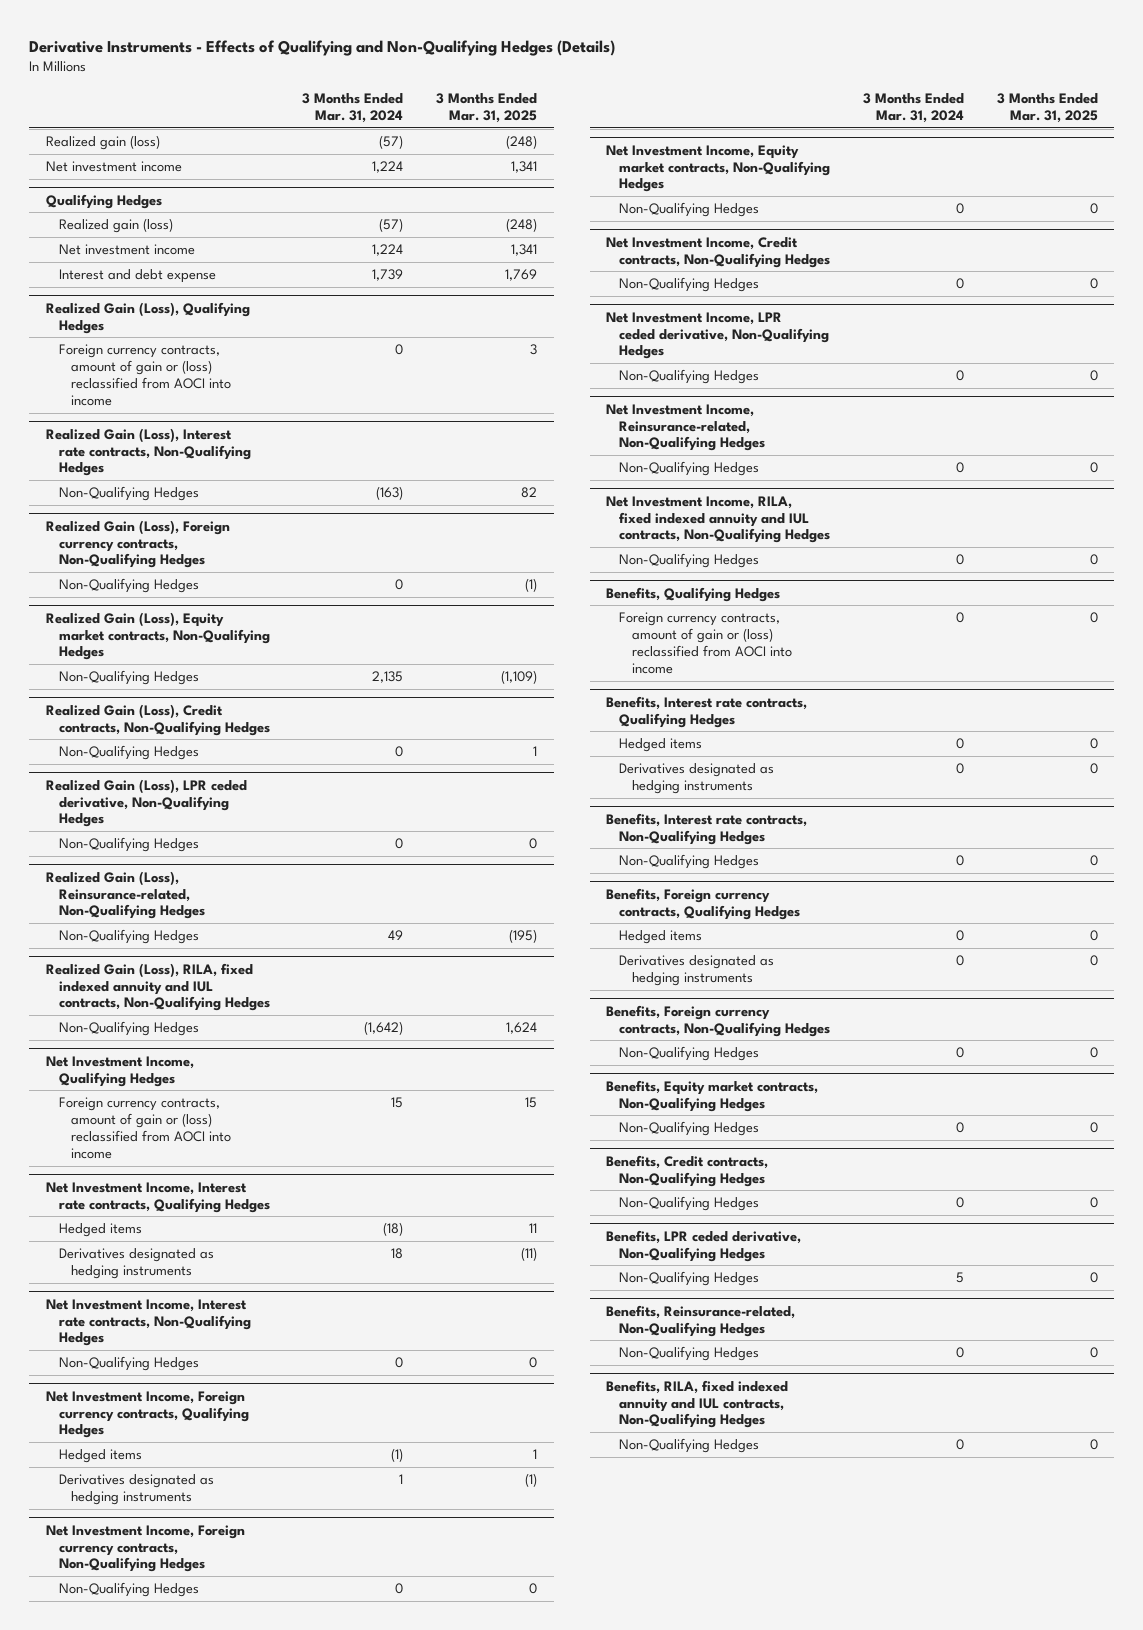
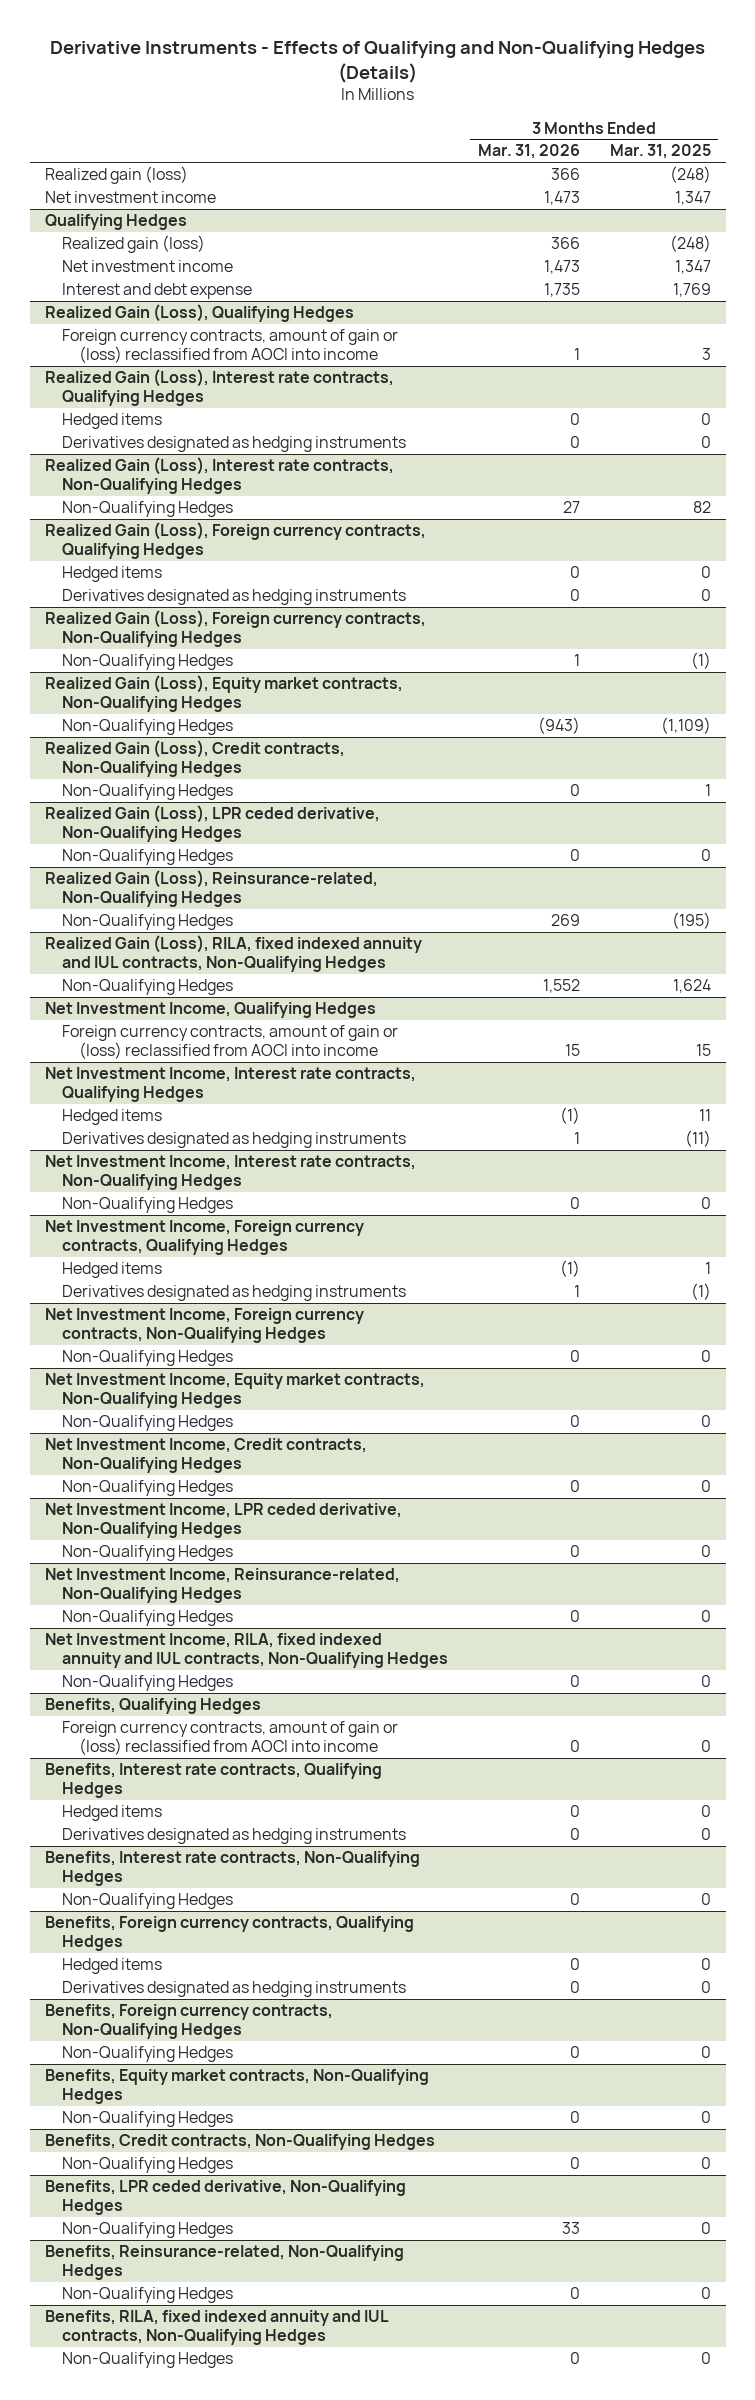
- | 3 Months Ended Mar. 31, 2024 | 3 Months Ended Mar. 31, 2025
+ | 3 Months Ended Mar. 31, 2026 | 3 Months Ended Mar. 31, 2025
- Net investment income | 1,224 | 1,341
+ Net investment income | 1,473 | 1,347
@ Qualifying Hedges
- Net investment income | 1,224 | 1,341
+ Net investment income | 1,473 | 1,347
+ Realized Gain (Loss), Interest rate contracts, Qualifying Hedges
+ Hedged items | 0 | 0
+ Derivatives designated as hedging instruments | 0 | 0
+ Realized Gain (Loss), Foreign currency contracts, Qualifying Hedges
+ Hedged items | 0 | 0
+ Derivatives designated as hedging instruments | 0 | 0

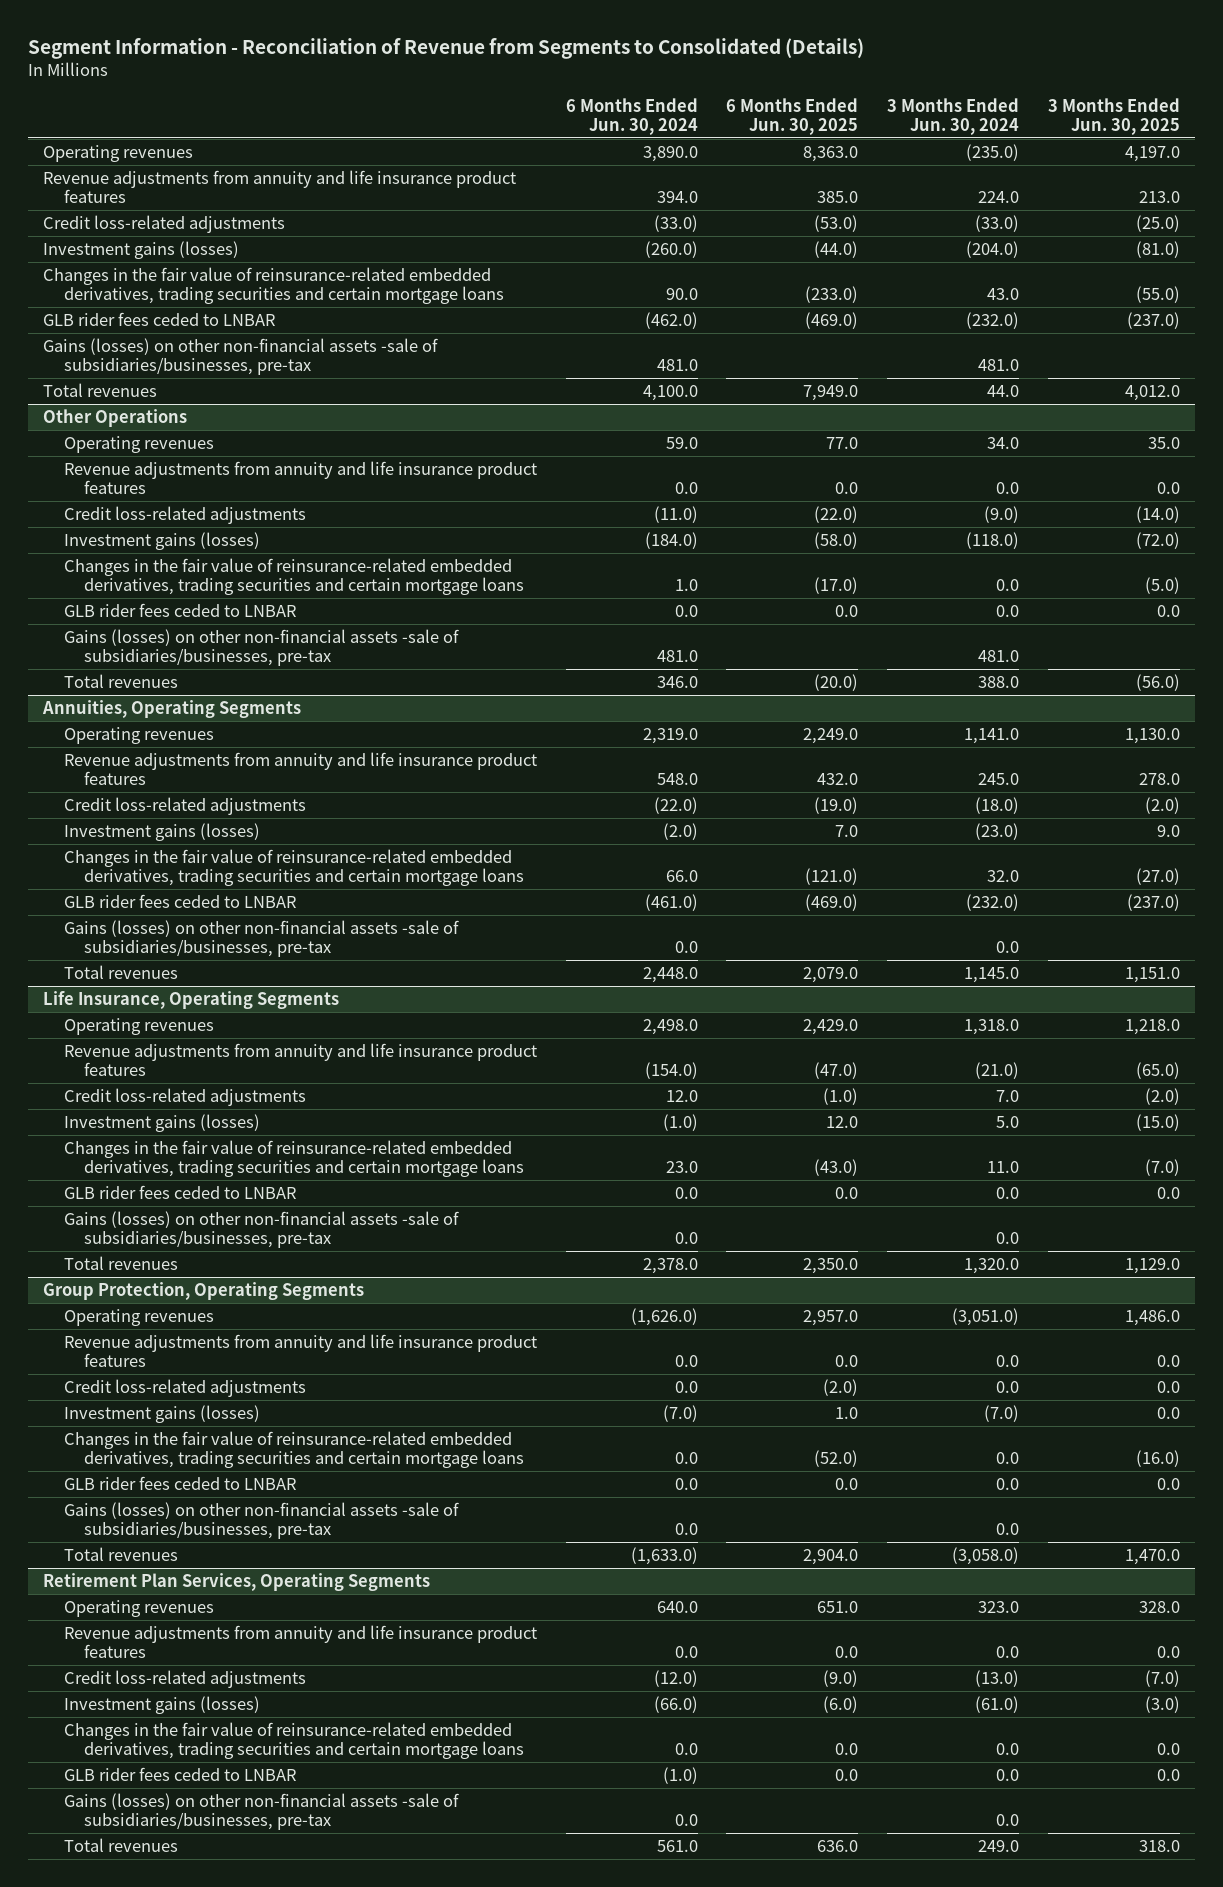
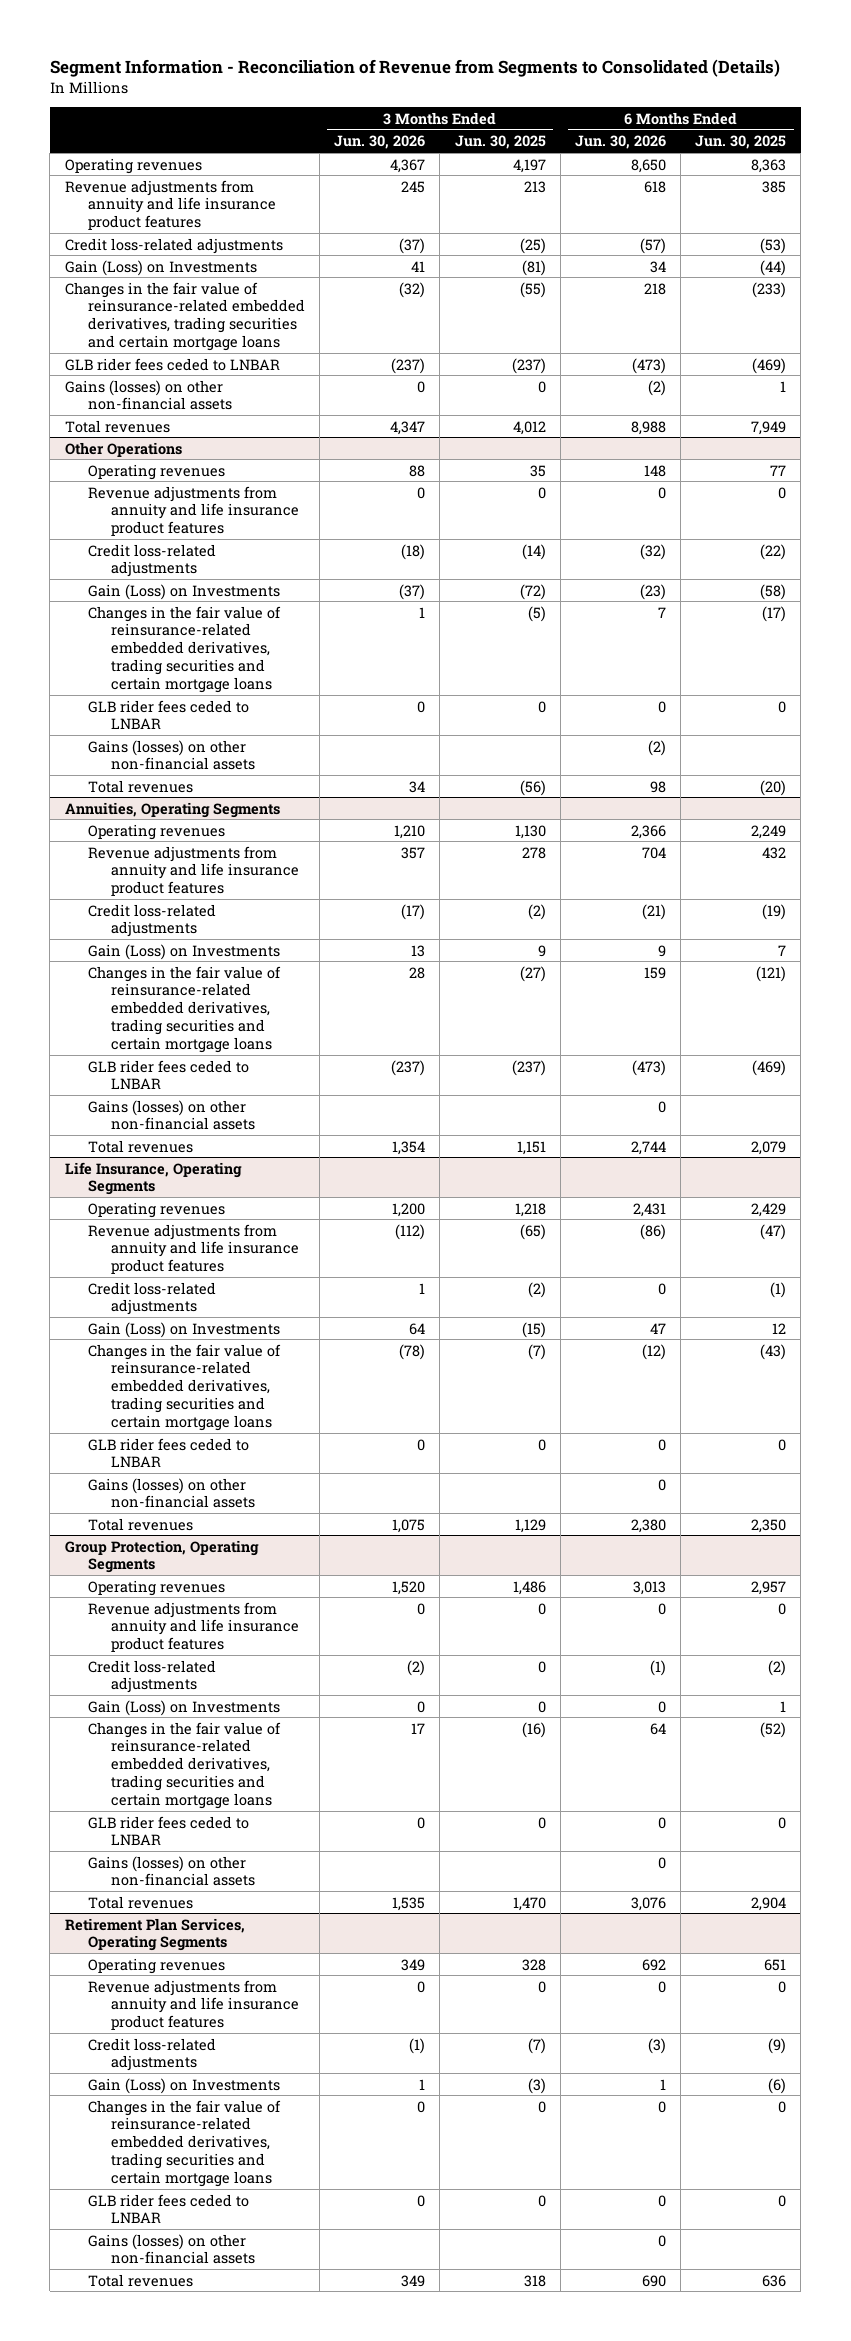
- | 6 Months Ended Jun. 30, 2024 | 6 Months Ended Jun. 30, 2025 | 3 Months Ended Jun. 30, 2024 | 3 Months Ended Jun. 30, 2025
+ | 3 Months Ended Jun. 30, 2026 | 3 Months Ended Jun. 30, 2025 | 6 Months Ended Jun. 30, 2026 | 6 Months Ended Jun. 30, 2025
- Operating revenues | 3,890.0 | 8,363.0 | (235.0) | 4,197.0
- Revenue adjustments from annuity and life insurance product features | 394.0 | 385.0 | 224.0 | 213.0
- Credit loss-related adjustments | (33.0) | (53.0) | (33.0) | (25.0)
- Investment gains (losses) | (260.0) | (44.0) | (204.0) | (81.0)
- Changes in the fair value of reinsurance-related embedded derivatives, trading securities and certain mortgage loans | 90.0 | (233.0) | 43.0 | (55.0)
- GLB rider fees ceded to LNBAR | (462.0) | (469.0) | (232.0) | (237.0)
- Gains (losses) on other non-financial assets -sale of subsidiaries/businesses, pre-tax | 481.0 | | 481.0 |
- Total revenues | 4,100.0 | 7,949.0 | 44.0 | 4,012.0
+ Operating revenues | 4,367 | 4,197 | 8,650 | 8,363
+ Revenue adjustments from annuity and life insurance product features | 245 | 213 | 618 | 385
+ Credit loss-related adjustments | (37) | (25) | (57) | (53)
+ Gain (Loss) on Investments | 41 | (81) | 34 | (44)
+ Changes in the fair value of reinsurance-related embedded derivatives, trading securities and certain mortgage loans | (32) | (55) | 218 | (233)
+ GLB rider fees ceded to LNBAR | (237) | (237) | (473) | (469)
+ Gains (losses) on other non-financial assets | 0 | 0 | (2) | 1
+ Total revenues | 4,347 | 4,012 | 8,988 | 7,949
@ Other Operations
- Operating revenues | 59.0 | 77.0 | 34.0 | 35.0
- Revenue adjustments from annuity and life insurance product features | 0.0 | 0.0 | 0.0 | 0.0
- Credit loss-related adjustments | (11.0) | (22.0) | (9.0) | (14.0)
- Investment gains (losses) | (184.0) | (58.0) | (118.0) | (72.0)
- Changes in the fair value of reinsurance-related embedded derivatives, trading securities and certain mortgage loans | 1.0 | (17.0) | 0.0 | (5.0)
- GLB rider fees ceded to LNBAR | 0.0 | 0.0 | 0.0 | 0.0
- Gains (losses) on other non-financial assets -sale of subsidiaries/businesses, pre-tax | 481.0 | | 481.0 |
- Total revenues | 346.0 | (20.0) | 388.0 | (56.0)
+ Operating revenues | 88 | 35 | 148 | 77
+ Revenue adjustments from annuity and life insurance product features | 0 | 0 | 0 | 0
+ Credit loss-related adjustments | (18) | (14) | (32) | (22)
+ Gain (Loss) on Investments | (37) | (72) | (23) | (58)
+ Changes in the fair value of reinsurance-related embedded derivatives, trading securities and certain mortgage loans | 1 | (5) | 7 | (17)
+ GLB rider fees ceded to LNBAR | 0 | 0 | 0 | 0
+ Gains (losses) on other non-financial assets | | | (2) |
+ Total revenues | 34 | (56) | 98 | (20)
@ Annuities, Operating Segments
- Operating revenues | 2,319.0 | 2,249.0 | 1,141.0 | 1,130.0
- Revenue adjustments from annuity and life insurance product features | 548.0 | 432.0 | 245.0 | 278.0
- Credit loss-related adjustments | (22.0) | (19.0) | (18.0) | (2.0)
- Investment gains (losses) | (2.0) | 7.0 | (23.0) | 9.0
- Changes in the fair value of reinsurance-related embedded derivatives, trading securities and certain mortgage loans | 66.0 | (121.0) | 32.0 | (27.0)
- GLB rider fees ceded to LNBAR | (461.0) | (469.0) | (232.0) | (237.0)
- Gains (losses) on other non-financial assets -sale of subsidiaries/businesses, pre-tax | 0.0 | | 0.0 |
- Total revenues | 2,448.0 | 2,079.0 | 1,145.0 | 1,151.0
+ Operating revenues | 1,210 | 1,130 | 2,366 | 2,249
+ Revenue adjustments from annuity and life insurance product features | 357 | 278 | 704 | 432
+ Credit loss-related adjustments | (17) | (2) | (21) | (19)
+ Gain (Loss) on Investments | 13 | 9 | 9 | 7
+ Changes in the fair value of reinsurance-related embedded derivatives, trading securities and certain mortgage loans | 28 | (27) | 159 | (121)
+ GLB rider fees ceded to LNBAR | (237) | (237) | (473) | (469)
+ Gains (losses) on other non-financial assets | | | 0 |
+ Total revenues | 1,354 | 1,151 | 2,744 | 2,079
@ Life Insurance, Operating Segments
- Operating revenues | 2,498.0 | 2,429.0 | 1,318.0 | 1,218.0
- Revenue adjustments from annuity and life insurance product features | (154.0) | (47.0) | (21.0) | (65.0)
- Credit loss-related adjustments | 12.0 | (1.0) | 7.0 | (2.0)
- Investment gains (losses) | (1.0) | 12.0 | 5.0 | (15.0)
- Changes in the fair value of reinsurance-related embedded derivatives, trading securities and certain mortgage loans | 23.0 | (43.0) | 11.0 | (7.0)
- GLB rider fees ceded to LNBAR | 0.0 | 0.0 | 0.0 | 0.0
- Gains (losses) on other non-financial assets -sale of subsidiaries/businesses, pre-tax | 0.0 | | 0.0 |
- Total revenues | 2,378.0 | 2,350.0 | 1,320.0 | 1,129.0
+ Operating revenues | 1,200 | 1,218 | 2,431 | 2,429
+ Revenue adjustments from annuity and life insurance product features | (112) | (65) | (86) | (47)
+ Credit loss-related adjustments | 1 | (2) | 0 | (1)
+ Gain (Loss) on Investments | 64 | (15) | 47 | 12
+ Changes in the fair value of reinsurance-related embedded derivatives, trading securities and certain mortgage loans | (78) | (7) | (12) | (43)
+ GLB rider fees ceded to LNBAR | 0 | 0 | 0 | 0
+ Gains (losses) on other non-financial assets | | | 0 |
+ Total revenues | 1,075 | 1,129 | 2,380 | 2,350
@ Group Protection, Operating Segments
- Operating revenues | (1,626.0) | 2,957.0 | (3,051.0) | 1,486.0
- Revenue adjustments from annuity and life insurance product features | 0.0 | 0.0 | 0.0 | 0.0
- Credit loss-related adjustments | 0.0 | (2.0) | 0.0 | 0.0
- Investment gains (losses) | (7.0) | 1.0 | (7.0) | 0.0
- Changes in the fair value of reinsurance-related embedded derivatives, trading securities and certain mortgage loans | 0.0 | (52.0) | 0.0 | (16.0)
- GLB rider fees ceded to LNBAR | 0.0 | 0.0 | 0.0 | 0.0
- Gains (losses) on other non-financial assets -sale of subsidiaries/businesses, pre-tax | 0.0 | | 0.0 |
- Total revenues | (1,633.0) | 2,904.0 | (3,058.0) | 1,470.0
+ Operating revenues | 1,520 | 1,486 | 3,013 | 2,957
+ Revenue adjustments from annuity and life insurance product features | 0 | 0 | 0 | 0
+ Credit loss-related adjustments | (2) | 0 | (1) | (2)
+ Gain (Loss) on Investments | 0 | 0 | 0 | 1
+ Changes in the fair value of reinsurance-related embedded derivatives, trading securities and certain mortgage loans | 17 | (16) | 64 | (52)
+ GLB rider fees ceded to LNBAR | 0 | 0 | 0 | 0
+ Gains (losses) on other non-financial assets | | | 0 |
+ Total revenues | 1,535 | 1,470 | 3,076 | 2,904
@ Retirement Plan Services, Operating Segments
- Operating revenues | 640.0 | 651.0 | 323.0 | 328.0
- Revenue adjustments from annuity and life insurance product features | 0.0 | 0.0 | 0.0 | 0.0
- Credit loss-related adjustments | (12.0) | (9.0) | (13.0) | (7.0)
- Investment gains (losses) | (66.0) | (6.0) | (61.0) | (3.0)
- Changes in the fair value of reinsurance-related embedded derivatives, trading securities and certain mortgage loans | 0.0 | 0.0 | 0.0 | 0.0
- GLB rider fees ceded to LNBAR | (1.0) | 0.0 | 0.0 | 0.0
- Gains (losses) on other non-financial assets -sale of subsidiaries/businesses, pre-tax | 0.0 | | 0.0 |
- Total revenues | 561.0 | 636.0 | 249.0 | 318.0
+ Operating revenues | 349 | 328 | 692 | 651
+ Revenue adjustments from annuity and life insurance product features | 0 | 0 | 0 | 0
+ Credit loss-related adjustments | (1) | (7) | (3) | (9)
+ Gain (Loss) on Investments | 1 | (3) | 1 | (6)
+ Changes in the fair value of reinsurance-related embedded derivatives, trading securities and certain mortgage loans | 0 | 0 | 0 | 0
+ GLB rider fees ceded to LNBAR | 0 | 0 | 0 | 0
+ Gains (losses) on other non-financial assets | | | 0 |
+ Total revenues | 349 | 318 | 690 | 636

